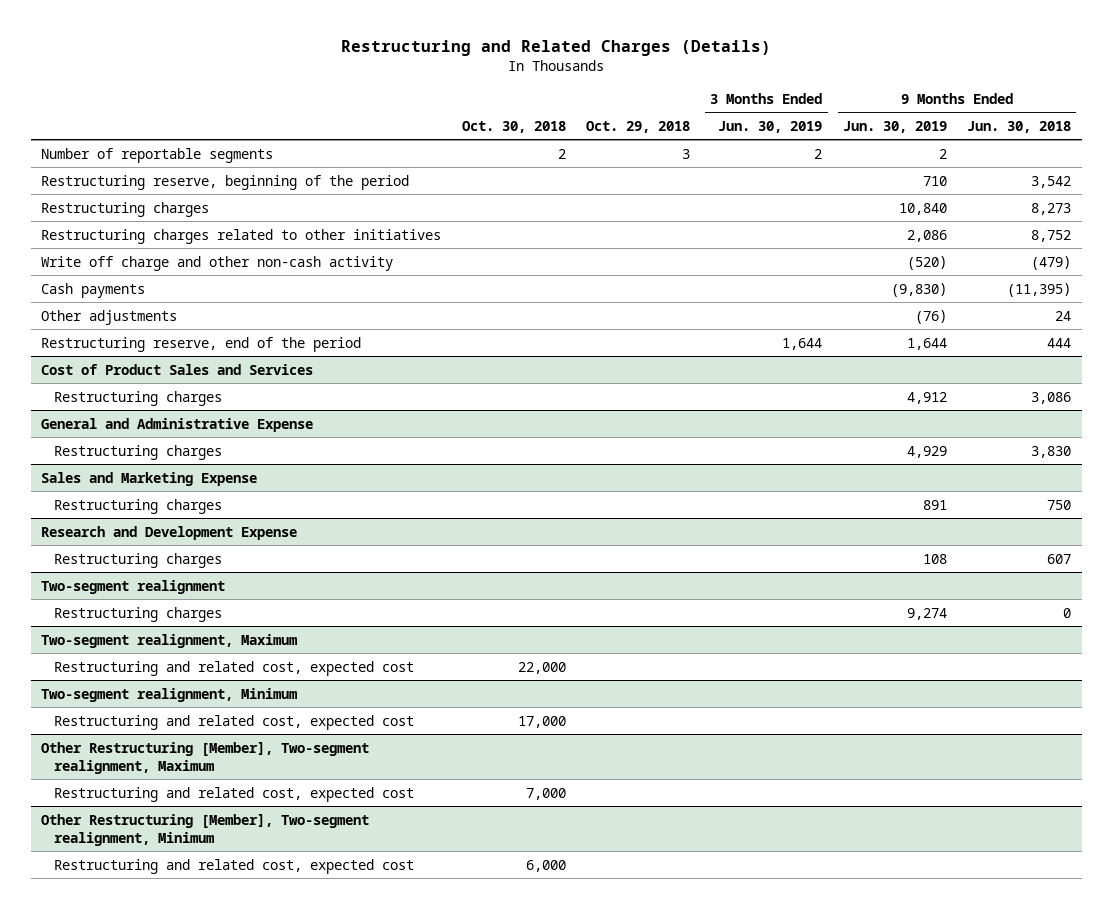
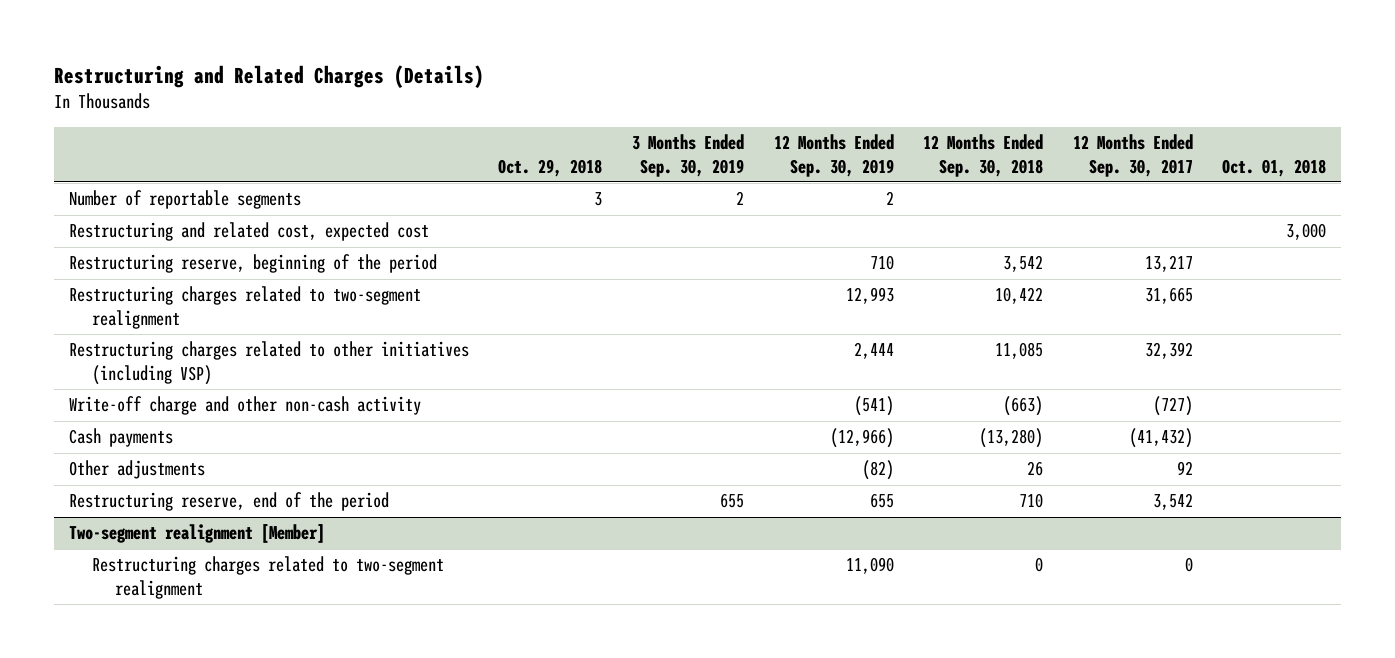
- | Oct. 30, 2018 | Oct. 29, 2018 | 3 Months Ended Jun. 30, 2019 | 9 Months Ended Jun. 30, 2019 | 9 Months Ended Jun. 30, 2018
+ | Oct. 29, 2018 | 3 Months Ended Sep. 30, 2019 | 12 Months Ended Sep. 30, 2019 | 12 Months Ended Sep. 30, 2018 | 12 Months Ended Sep. 30, 2017 | Oct. 01, 2018
+ Restructuring and related cost, expected cost | | | | | | 3,000
- Restructuring charges | | | | 10,840 | 8,273
- Restructuring charges related to other initiatives | | | | 2,086 | 8,752
- Write off charge and other non-cash activity | | | | (520) | (479)
+ Restructuring charges related to two-segment realignment | | | 12,993 | 10,422 | 31,665 |
+ Restructuring charges related to other initiatives (including VSP) | | | 2,444 | 11,085 | 32,392 |
+ Write-off charge and other non-cash activity | | | (541) | (663) | (727) |
- Cost of Product Sales and Services
- Restructuring charges | | | | 4,912 | 3,086
- General and Administrative Expense
- Restructuring charges | | | | 4,929 | 3,830
- Sales and Marketing Expense
- Restructuring charges | | | | 891 | 750
- Research and Development Expense
- Restructuring charges | | | | 108 | 607
- Two-segment realignment
- Restructuring charges | | | | 9,274 | 0
- Two-segment realignment, Maximum
- Restructuring and related cost, expected cost | 22,000 | | | |
- Two-segment realignment, Minimum
- Restructuring and related cost, expected cost | 17,000 | | | |
- Other Restructuring [Member], Two-segment realignment, Maximum
- Restructuring and related cost, expected cost | 7,000 | | | |
- Other Restructuring [Member], Two-segment realignment, Minimum
- Restructuring and related cost, expected cost | 6,000 | | | |
+ Two-segment realignment [Member]
+ Restructuring charges related to two-segment realignment | | | 11,090 | 0 | 0 |

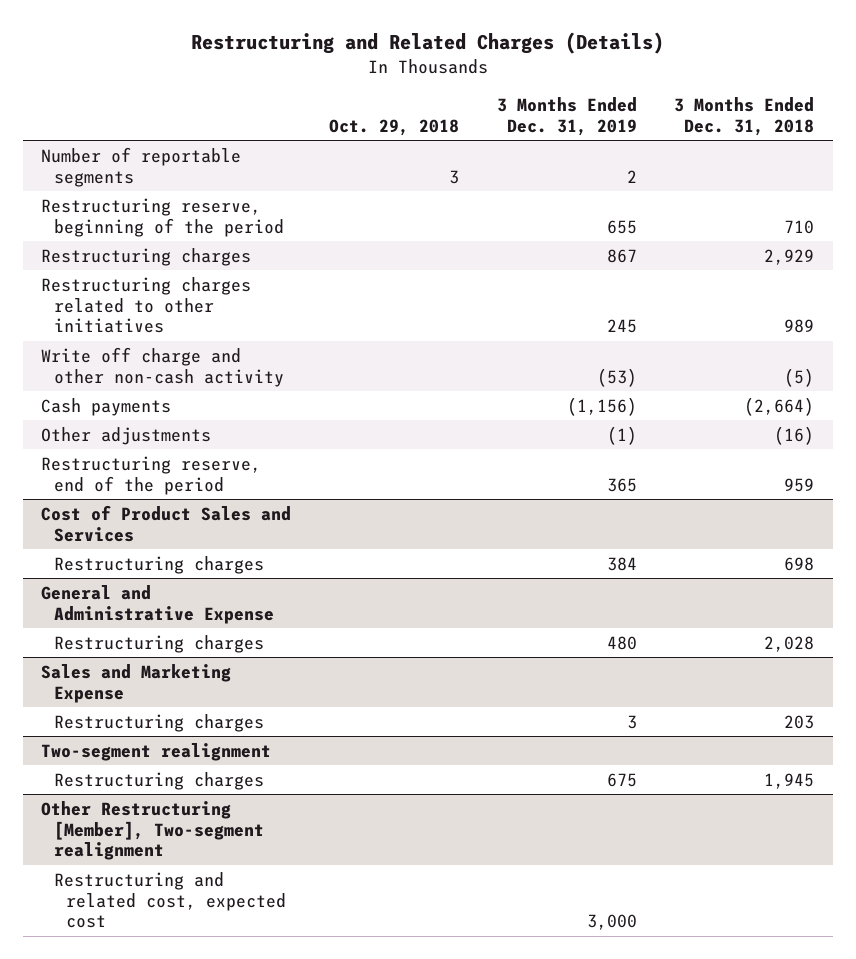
- | Oct. 29, 2018 | 3 Months Ended Sep. 30, 2019 | 12 Months Ended Sep. 30, 2019 | 12 Months Ended Sep. 30, 2018 | 12 Months Ended Sep. 30, 2017 | Oct. 01, 2018
+ | Oct. 29, 2018 | 3 Months Ended Dec. 31, 2019 | 3 Months Ended Dec. 31, 2018
- Restructuring and related cost, expected cost | | | | | | 3,000
- Restructuring charges related to two-segment realignment | | | 12,993 | 10,422 | 31,665 |
- Restructuring charges related to other initiatives (including VSP) | | | 2,444 | 11,085 | 32,392 |
- Write-off charge and other non-cash activity | | | (541) | (663) | (727) |
+ Restructuring charges | | 867 | 2,929
+ Restructuring charges related to other initiatives | | 245 | 989
+ Write off charge and other non-cash activity | | (53) | (5)
- Two-segment realignment [Member]
- Restructuring charges related to two-segment realignment | | | 11,090 | 0 | 0 |
+ Cost of Product Sales and Services
+ Restructuring charges | | 384 | 698
+ General and Administrative Expense
+ Restructuring charges | | 480 | 2,028
+ Sales and Marketing Expense
+ Restructuring charges | | 3 | 203
+ Two-segment realignment
+ Restructuring charges | | 675 | 1,945
+ Other Restructuring [Member], Two-segment realignment
+ Restructuring and related cost, expected cost | | 3,000 |

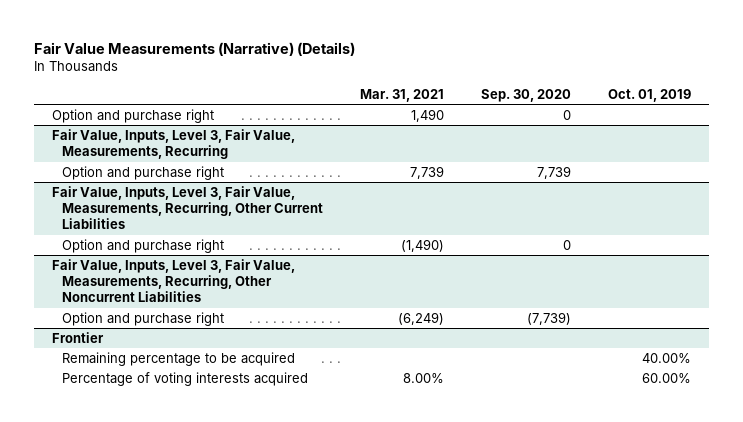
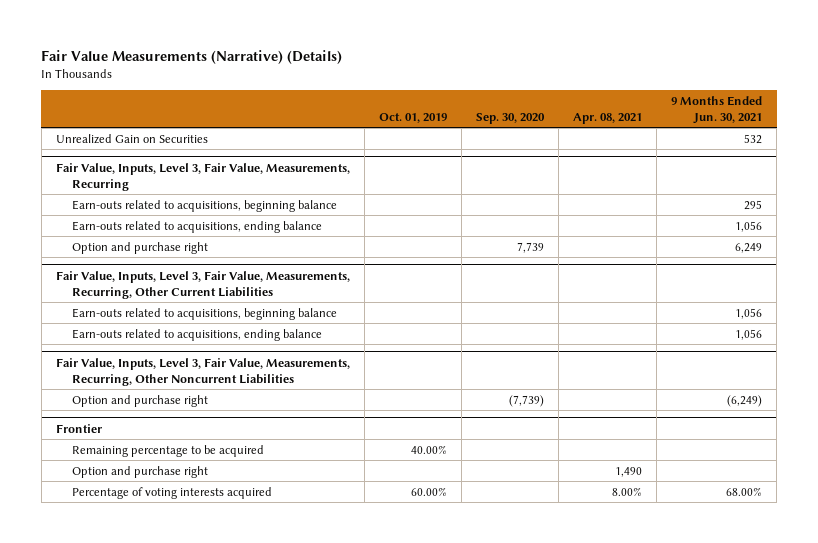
- | Mar. 31, 2021 | Sep. 30, 2020 | Oct. 01, 2019
+ | Oct. 01, 2019 | Sep. 30, 2020 | Apr. 08, 2021 | 9 Months Ended Jun. 30, 2021
- Option and purchase right | 1,490 | 0 |
+ Unrealized Gain on Securities | | | | 532
@ Fair Value, Inputs, Level 3, Fair Value, Measurements, Recurring
+ Earn-outs related to acquisitions, beginning balance | | | | 295
+ Earn-outs related to acquisitions, ending balance | | | | 1,056
@ Fair Value, Inputs, Level 3, Fair Value, Measurements, Recurring, Other Current Liabilities
- Option and purchase right | (1,490) | 0 |
+ Earn-outs related to acquisitions, beginning balance | | | | 1,056
+ Earn-outs related to acquisitions, ending balance | | | | 1,056
@ Frontier
+ Option and purchase right | | | 1,490 |

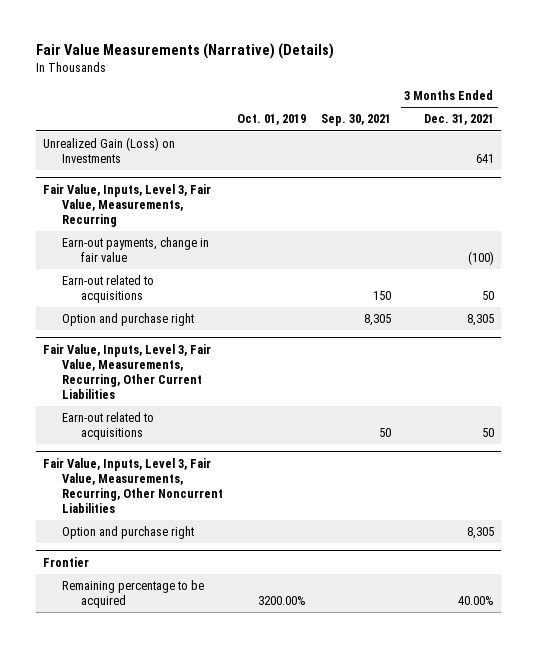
- | Oct. 01, 2019 | Sep. 30, 2020 | Apr. 08, 2021 | 9 Months Ended Jun. 30, 2021
+ | Oct. 01, 2019 | Sep. 30, 2021 | 3 Months Ended Dec. 31, 2021
- Unrealized Gain on Securities | | | | 532
+ Unrealized Gain (Loss) on Investments | | | 641
@ Fair Value, Inputs, Level 3, Fair Value, Measurements, Recurring
- Earn-outs related to acquisitions, beginning balance | | | | 295
- Earn-outs related to acquisitions, ending balance | | | | 1,056
+ Earn-out payments, change in fair value | | | (100)
+ Earn-out related to acquisitions | | 150 | 50
@ Fair Value, Inputs, Level 3, Fair Value, Measurements, Recurring, Other Current Liabilities
- Earn-outs related to acquisitions, beginning balance | | | | 1,056
- Earn-outs related to acquisitions, ending balance | | | | 1,056
+ Earn-out related to acquisitions | | 50 | 50
@ Frontier
- Remaining percentage to be acquired | 40.00% | | |
- Option and purchase right | | | 1,490 |
- Percentage of voting interests acquired | 60.00% | | 8.00% | 68.00%
+ Remaining percentage to be acquired | 3200.00% | | 40.00%

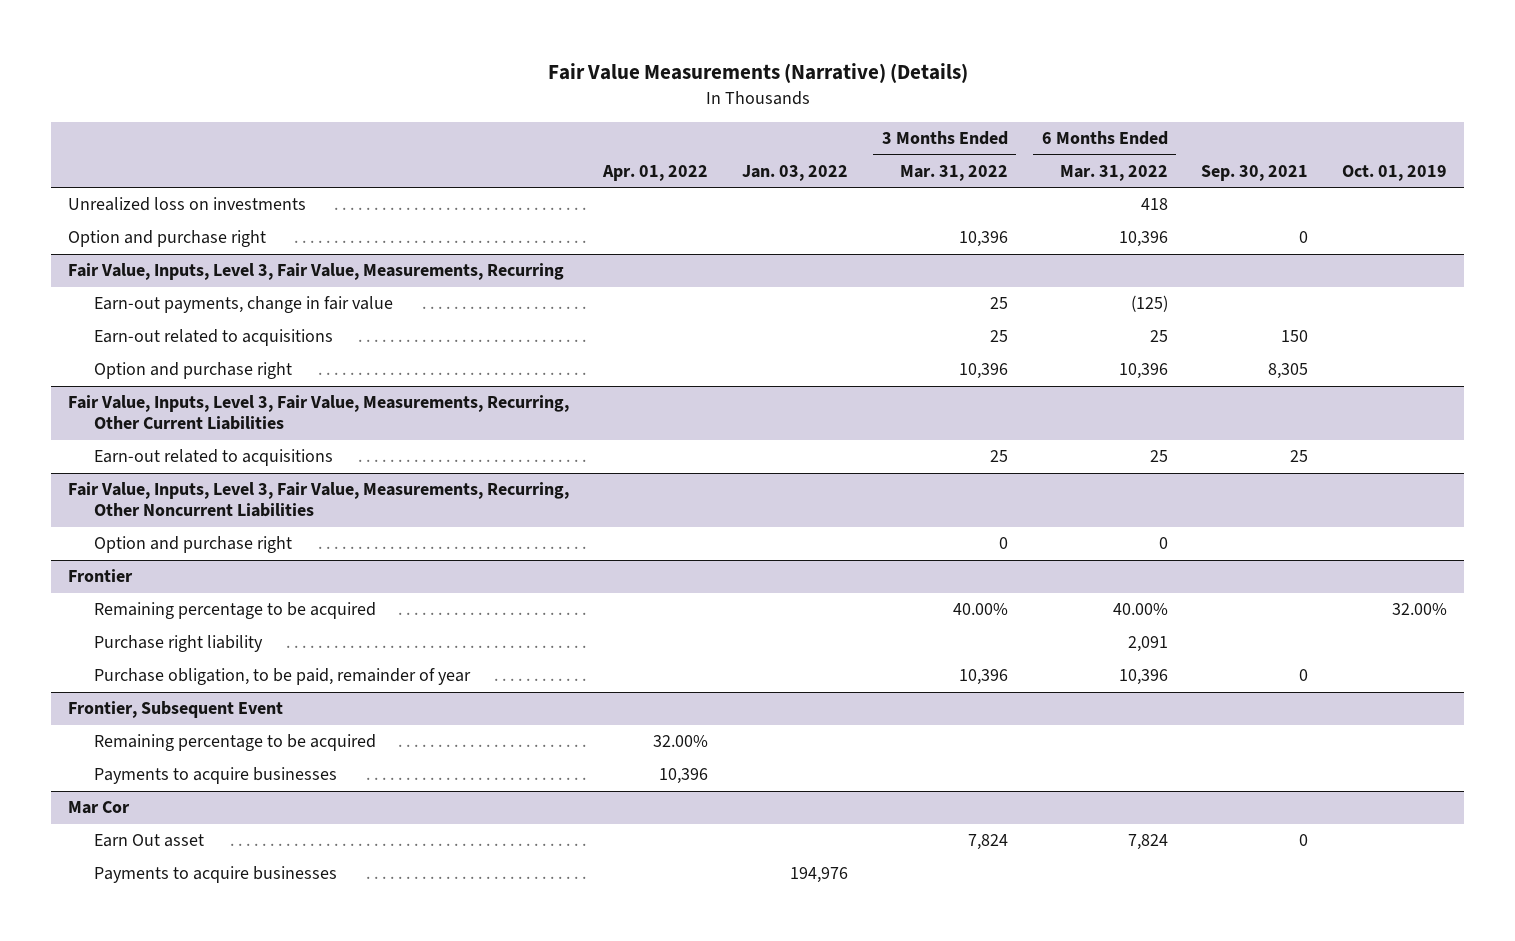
- | Oct. 01, 2019 | Sep. 30, 2021 | 3 Months Ended Dec. 31, 2021
+ | Apr. 01, 2022 | Jan. 03, 2022 | 3 Months Ended Mar. 31, 2022 | 6 Months Ended Mar. 31, 2022 | Sep. 30, 2021 | Oct. 01, 2019
- Unrealized Gain (Loss) on Investments | | | 641
+ Unrealized loss on investments | | | | 418 | |
+ Option and purchase right | | | 10,396 | 10,396 | 0 |
@ Fair Value, Inputs, Level 3, Fair Value, Measurements, Recurring, Other Current Liabilities
- Earn-out related to acquisitions | | 50 | 50
+ Earn-out related to acquisitions | | | 25 | 25 | 25 |
@ Frontier
- Remaining percentage to be acquired | 3200.00% | | 40.00%
+ Remaining percentage to be acquired | | | 40.00% | 40.00% | | 32.00%
+ Purchase right liability | | | | 2,091 | |
+ Purchase obligation, to be paid, remainder of year | | | 10,396 | 10,396 | 0 |
+ Frontier, Subsequent Event
+ Remaining percentage to be acquired | 32.00% | | | | |
+ Payments to acquire businesses | 10,396 | | | | |
+ Mar Cor
+ Earn Out asset | | | 7,824 | 7,824 | 0 |
+ Payments to acquire businesses | | 194,976 | | | |

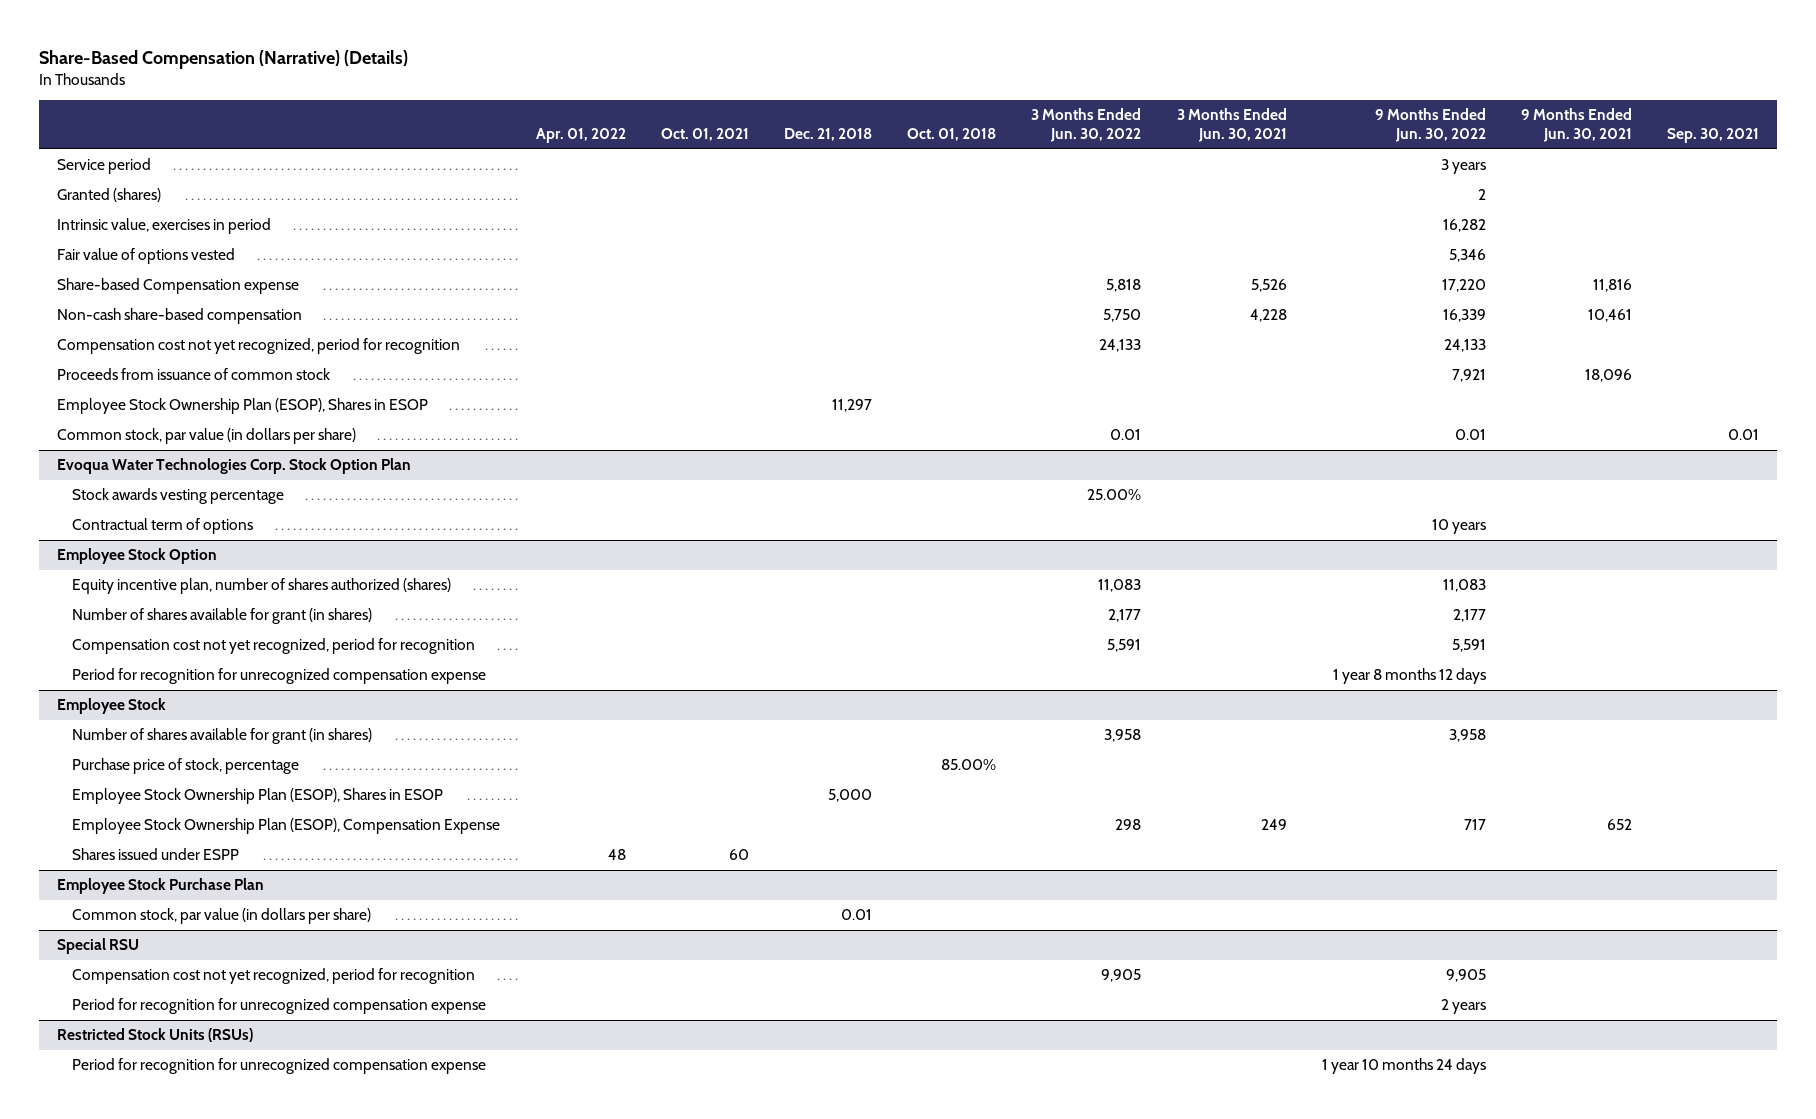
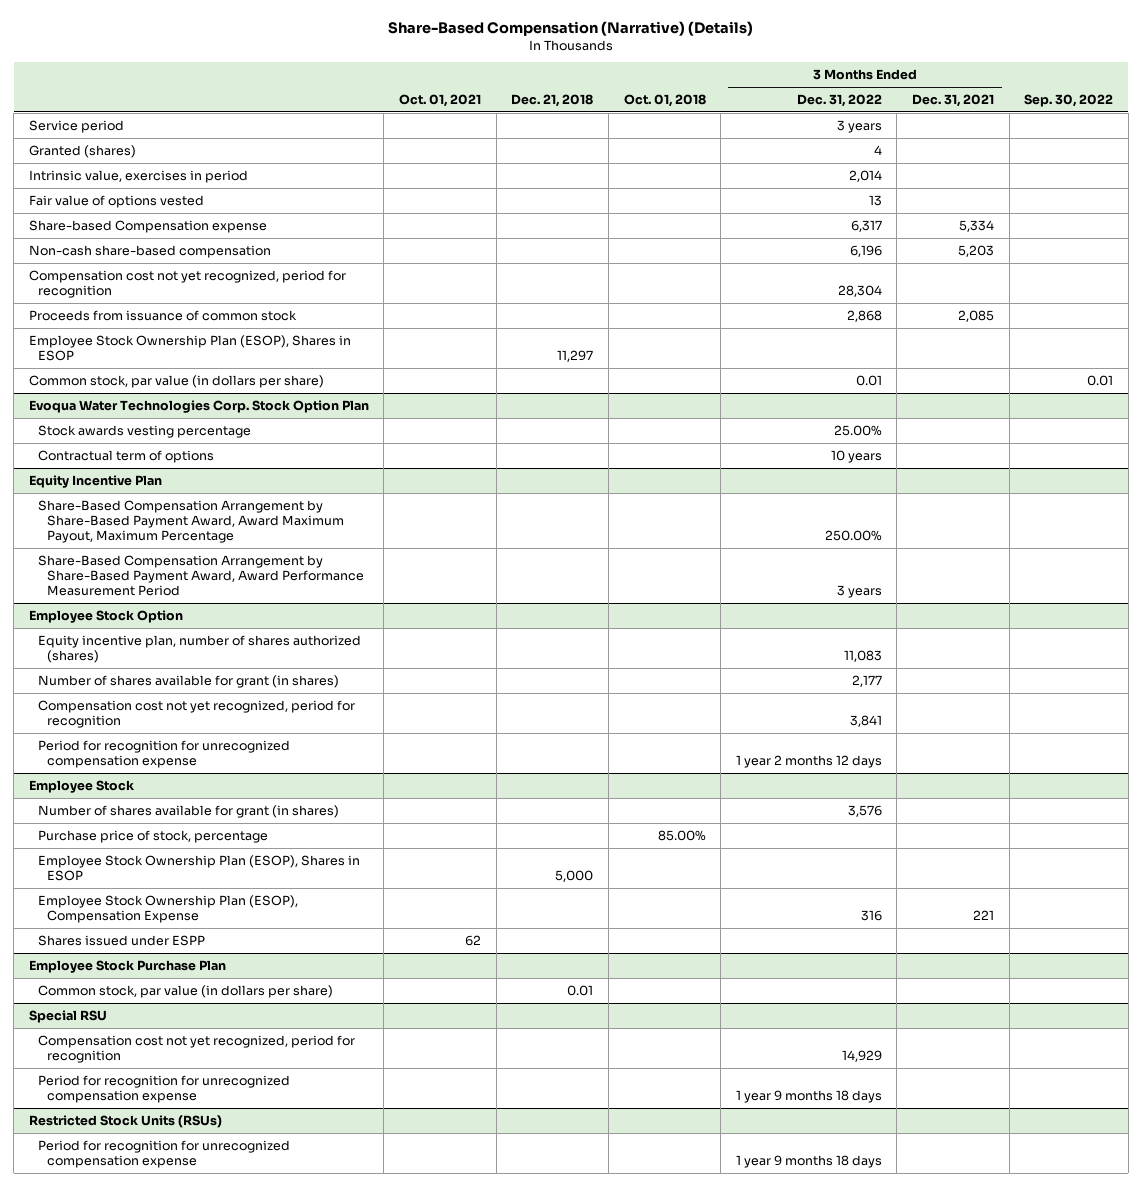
- | Apr. 01, 2022 | Oct. 01, 2021 | Dec. 21, 2018 | Oct. 01, 2018 | 3 Months Ended Jun. 30, 2022 | 3 Months Ended Jun. 30, 2021 | 9 Months Ended Jun. 30, 2022 | 9 Months Ended Jun. 30, 2021 | Sep. 30, 2021
+ | Oct. 01, 2021 | Dec. 21, 2018 | Oct. 01, 2018 | 3 Months Ended Dec. 31, 2022 | 3 Months Ended Dec. 31, 2021 | Sep. 30, 2022
+ Equity Incentive Plan
+ Share-Based Compensation Arrangement by Share-Based Payment Award, Award Maximum Payout, Maximum Percentage | | | | 250.00% | |
+ Share-Based Compensation Arrangement by Share-Based Payment Award, Award Performance Measurement Period | | | | 3 years | |
@ Employee Stock
- Shares issued under ESPP | 48 | 60 | | | | | | |
+ Shares issued under ESPP | 62 | | | | |

